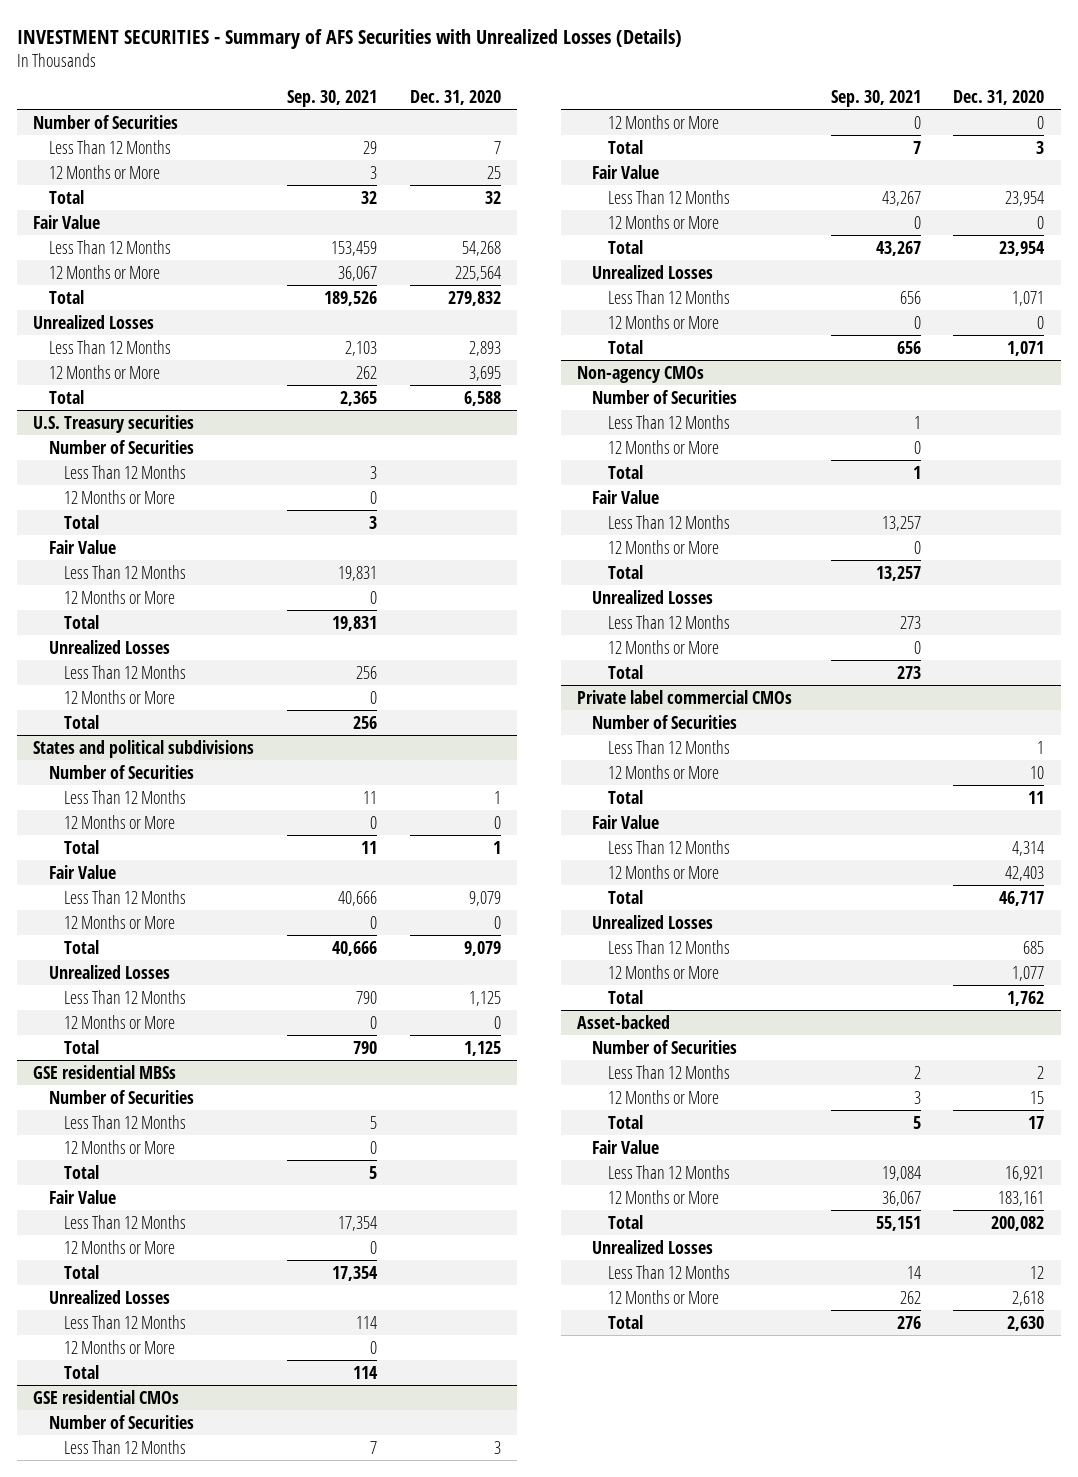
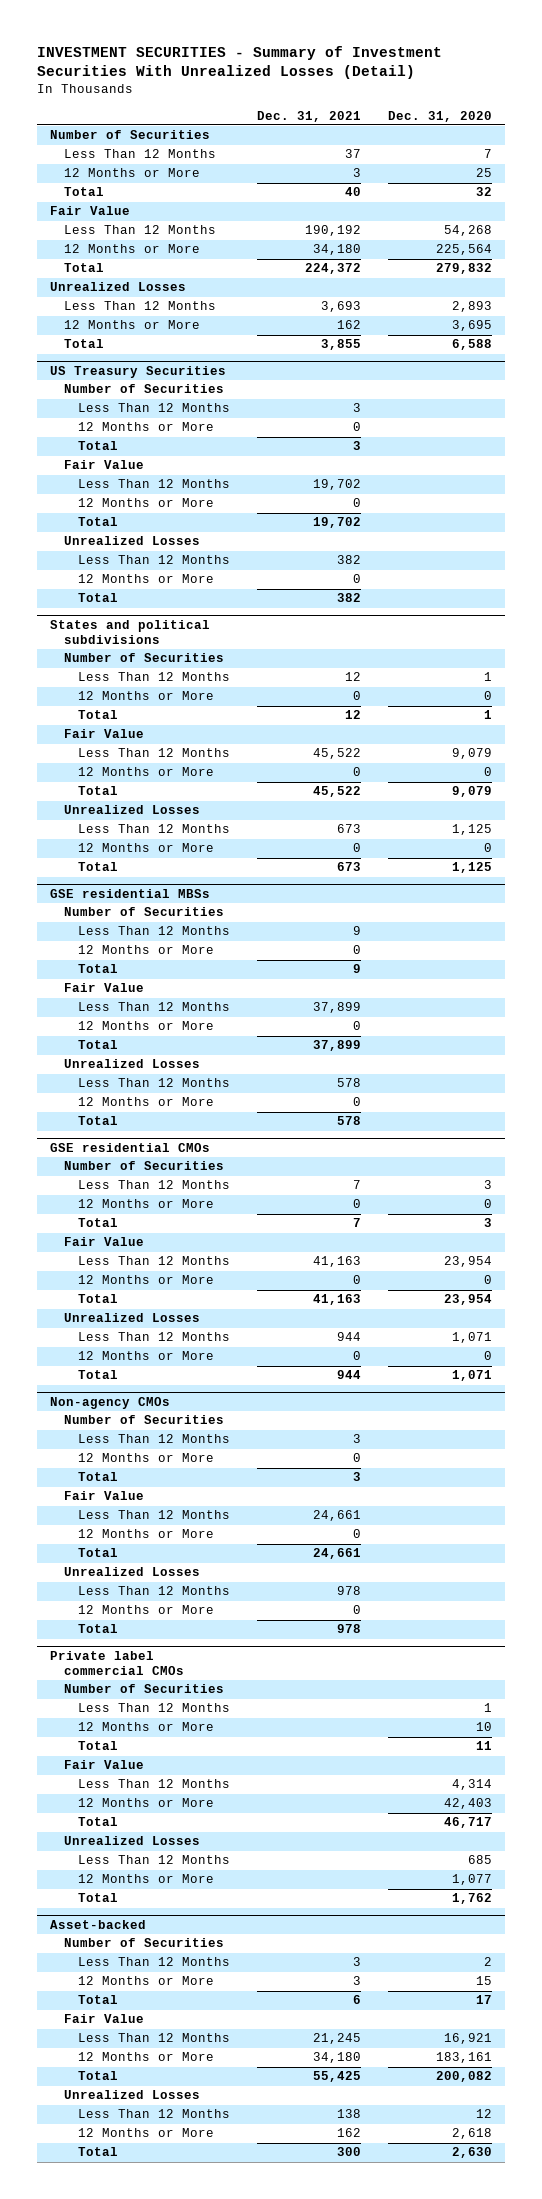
- INVESTMENT SECURITIES - Summary of AFS Securities with Unrealized Losses (Details)
+ INVESTMENT SECURITIES - Summary of Investment Securities With Unrealized Losses (Detail)
- | Sep. 30, 2021 | Dec. 31, 2020
+ | Dec. 31, 2021 | Dec. 31, 2020
- U.S. Treasury securities
+ US Treasury Securities

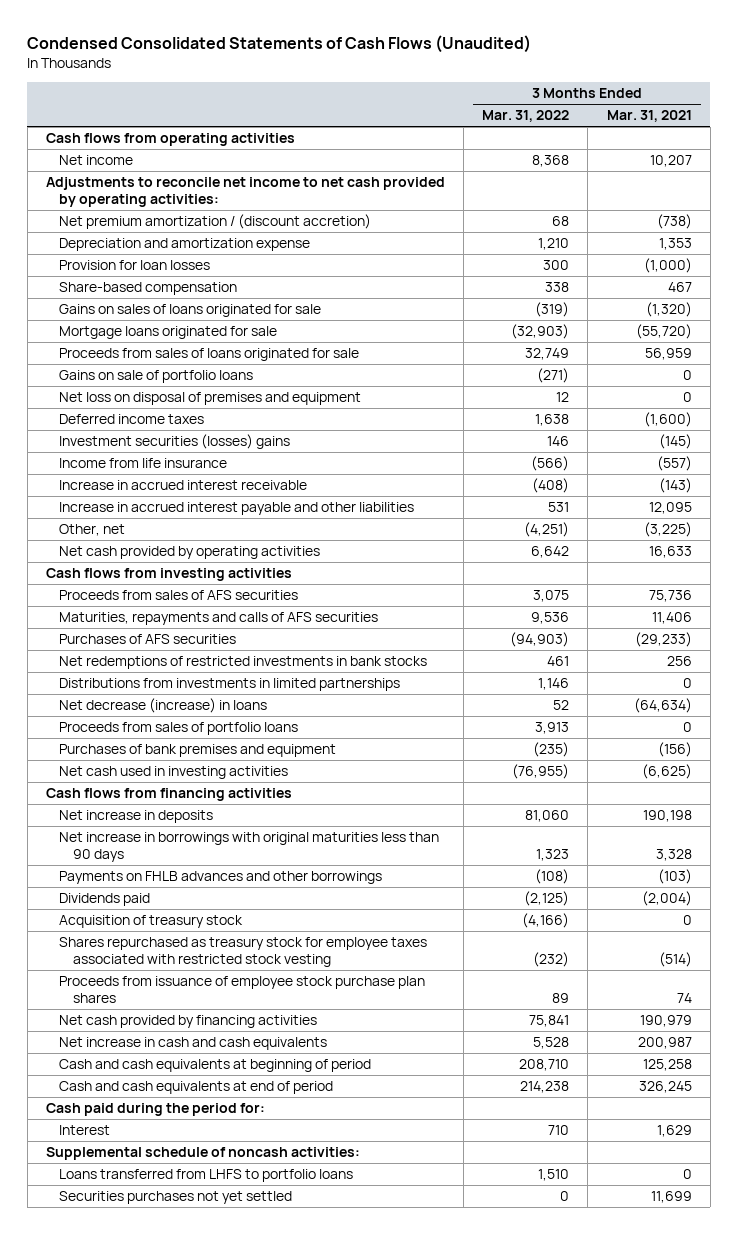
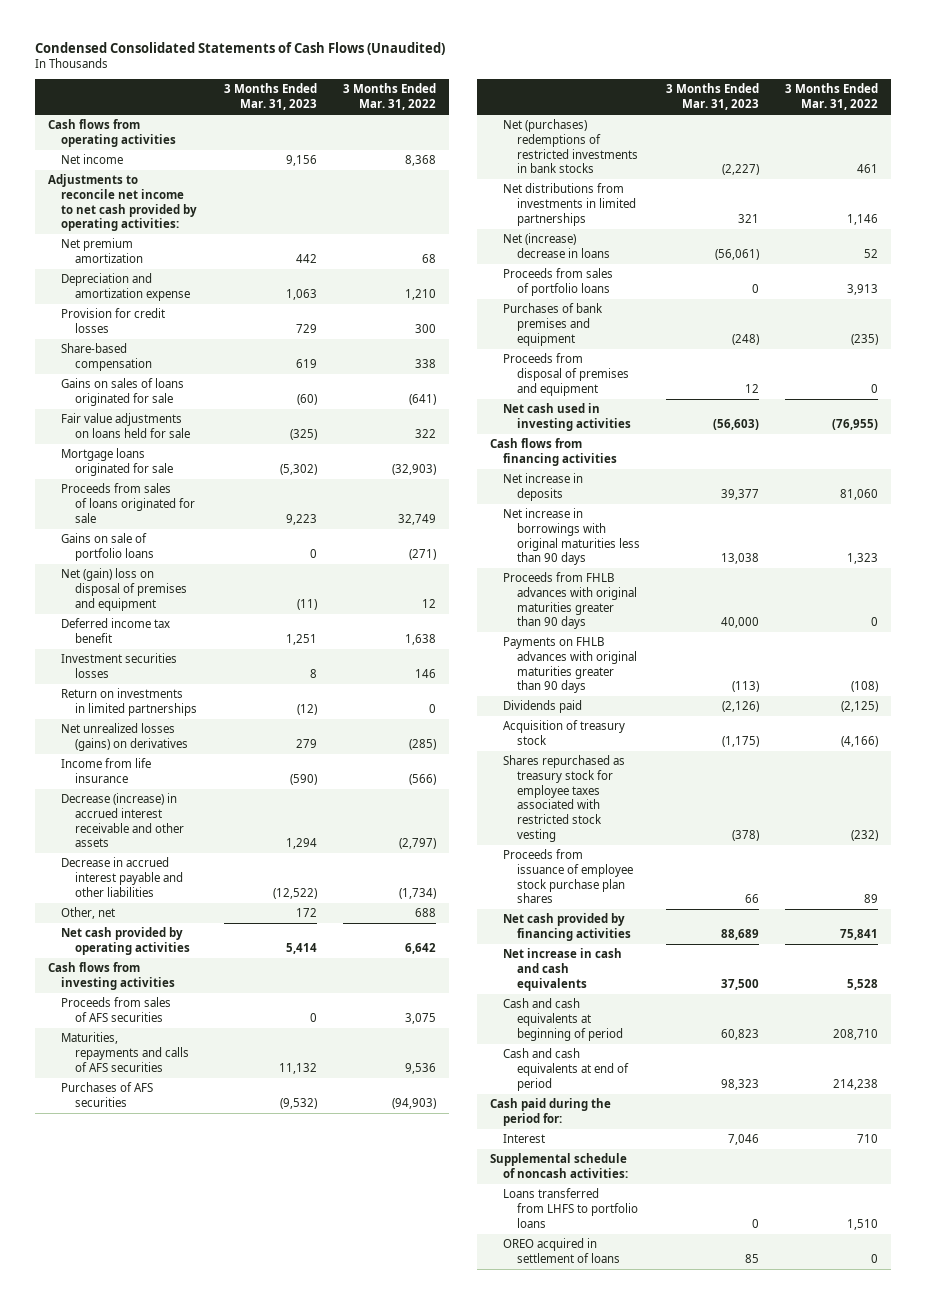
- | 3 Months Ended Mar. 31, 2022 | 3 Months Ended Mar. 31, 2021
+ | 3 Months Ended Mar. 31, 2023 | 3 Months Ended Mar. 31, 2022
- Net premium amortization / (discount accretion) | 68 | (738)
+ Net premium amortization | 442 | 68
- Provision for loan losses | 300 | (1,000)
+ Provision for credit losses | 729 | 300
- Gains on sales of loans originated for sale | (319) | (1,320)
+ Gains on sales of loans originated for sale | (60) | (641)
+ Fair value adjustments on loans held for sale | (325) | 322
- Net loss on disposal of premises and equipment | 12 | 0
- Deferred income taxes | 1,638 | (1,600)
- Investment securities (losses) gains | 146 | (145)
+ Net (gain) loss on disposal of premises and equipment | (11) | 12
+ Deferred income tax benefit | 1,251 | 1,638
+ Investment securities losses | 8 | 146
+ Return on investments in limited partnerships | (12) | 0
+ Net unrealized losses (gains) on derivatives | 279 | (285)
- Increase in accrued interest receivable | (408) | (143)
- Increase in accrued interest payable and other liabilities | 531 | 12,095
- Other, net | (4,251) | (3,225)
+ Decrease (increase) in accrued interest receivable and other assets | 1,294 | (2,797)
+ Decrease in accrued interest payable and other liabilities | (12,522) | (1,734)
+ Other, net | 172 | 688
- Net redemptions of restricted investments in bank stocks | 461 | 256
- Distributions from investments in limited partnerships | 1,146 | 0
- Net decrease (increase) in loans | 52 | (64,634)
+ Net (purchases) redemptions of restricted investments in bank stocks | (2,227) | 461
+ Net distributions from investments in limited partnerships | 321 | 1,146
+ Net (increase) decrease in loans | (56,061) | 52
+ Proceeds from disposal of premises and equipment | 12 | 0
- Payments on FHLB advances and other borrowings | (108) | (103)
+ Proceeds from FHLB advances with original maturities greater than 90 days | 40,000 | 0
+ Payments on FHLB advances with original maturities greater than 90 days | (113) | (108)
- Securities purchases not yet settled | 0 | 11,699
+ OREO acquired in settlement of loans | 85 | 0

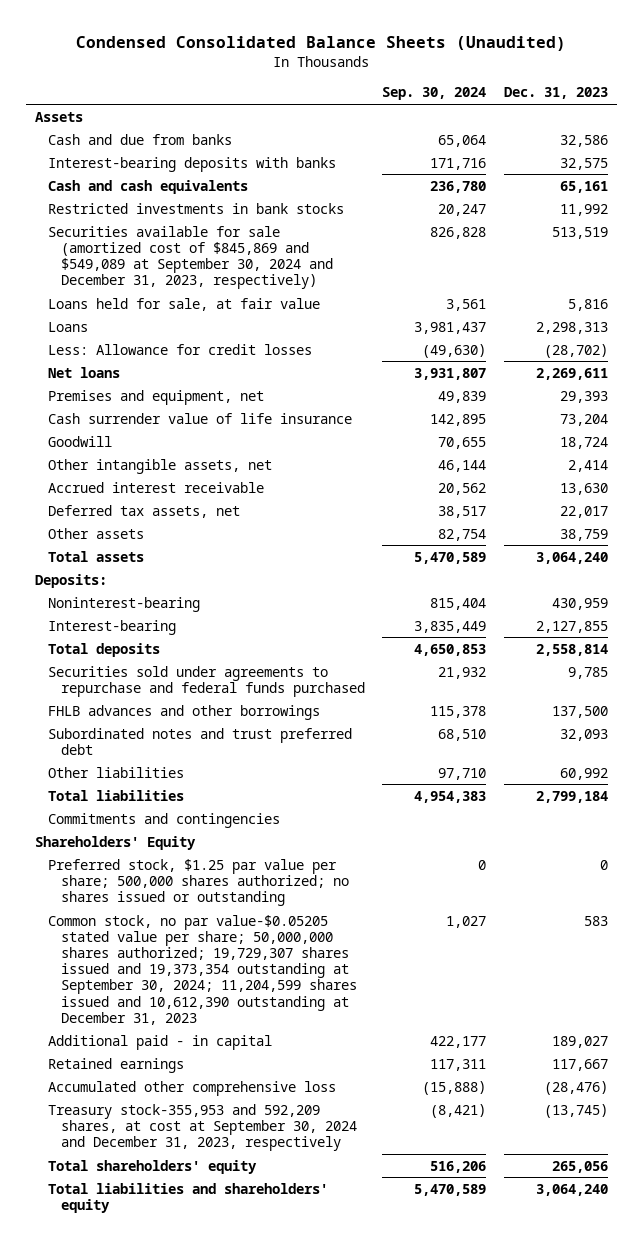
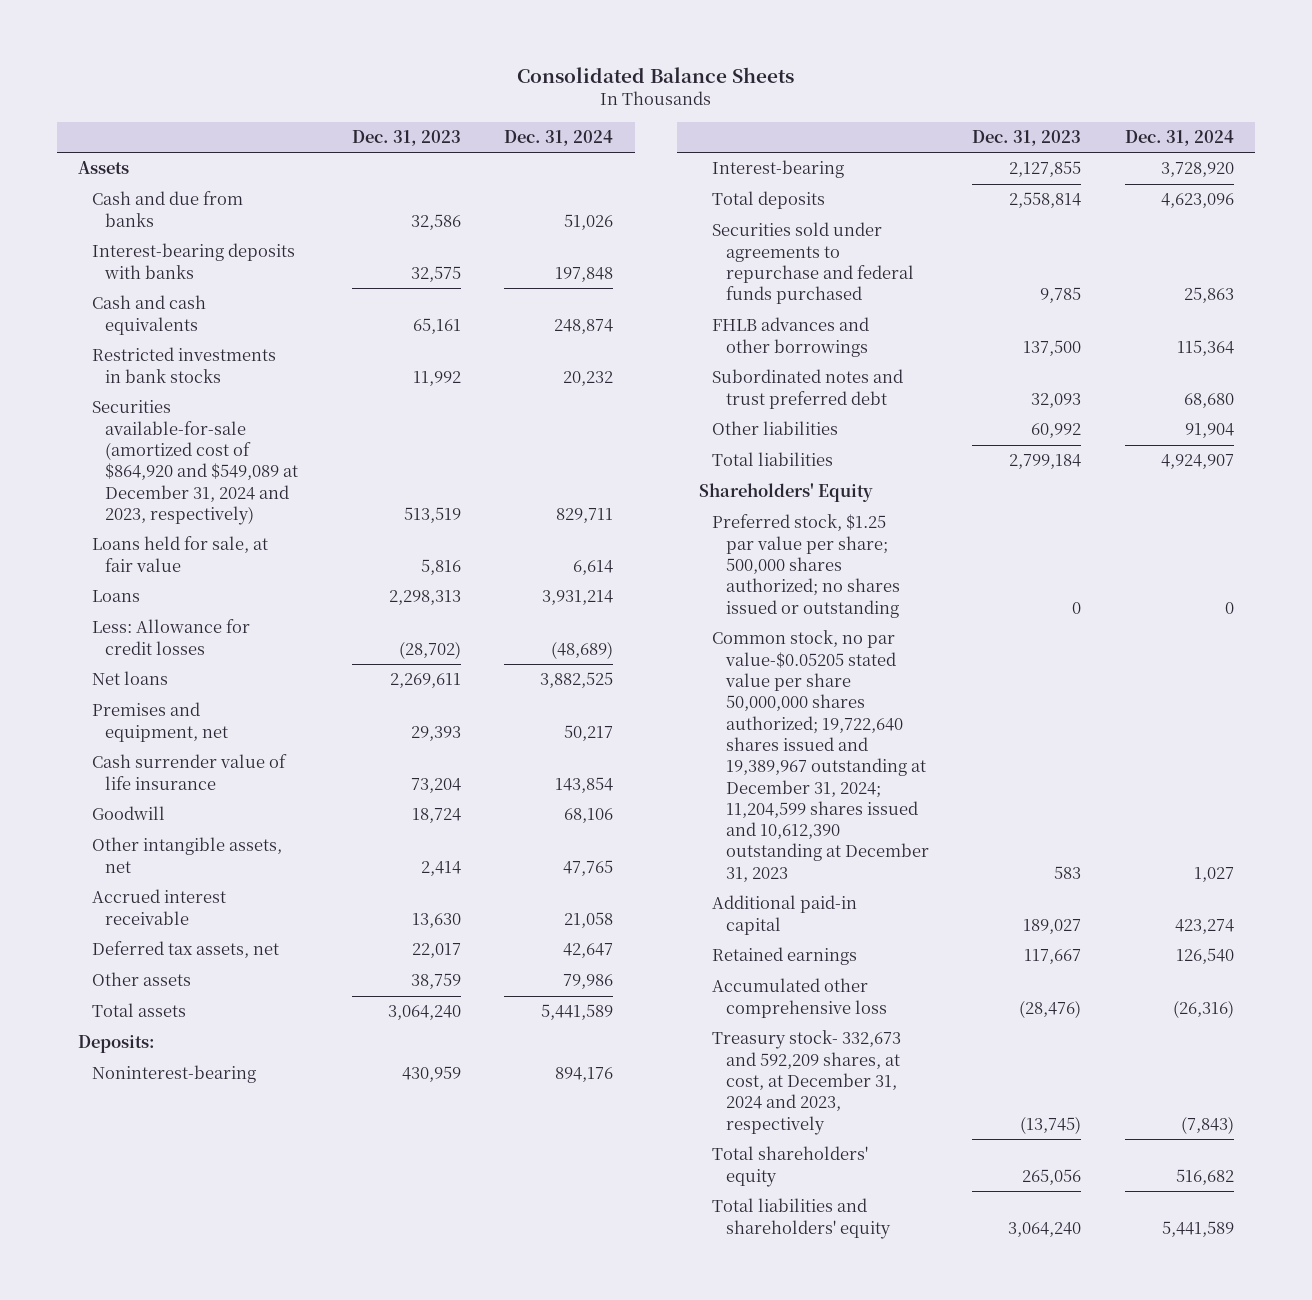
- Condensed Consolidated Balance Sheets (Unaudited)
+ Consolidated Balance Sheets
- | Sep. 30, 2024 | Dec. 31, 2023
+ | Dec. 31, 2023 | Dec. 31, 2024
- Securities available for sale (amortized cost of $845,869 and $549,089 at September 30, 2024 and December 31, 2023, respectively) | 826,828 | 513,519
+ Securities available-for-sale (amortized cost of $864,920 and $549,089 at December 31, 2024 and 2023, respectively) | 513,519 | 829,711
- Commitments and contingencies
- Common stock, no par value-$0.05205 stated value per share; 50,000,000 shares authorized; 19,729,307 shares issued and 19,373,354 outstanding at September 30, 2024; 11,204,599 shares issued and 10,612,390 outstanding at December 31, 2023 | 1,027 | 583
- Additional paid - in capital | 422,177 | 189,027
+ Common stock, no par value-$0.05205 stated value per share 50,000,000 shares authorized; 19,722,640 shares issued and 19,389,967 outstanding at December 31, 2024; 11,204,599 shares issued and 10,612,390 outstanding at December 31, 2023 | 583 | 1,027
+ Additional paid-in capital | 189,027 | 423,274
- Treasury stock-355,953 and 592,209 shares, at cost at September 30, 2024 and December 31, 2023, respectively | (8,421) | (13,745)
+ Treasury stock- 332,673 and 592,209 shares, at cost, at December 31, 2024 and 2023, respectively | (13,745) | (7,843)

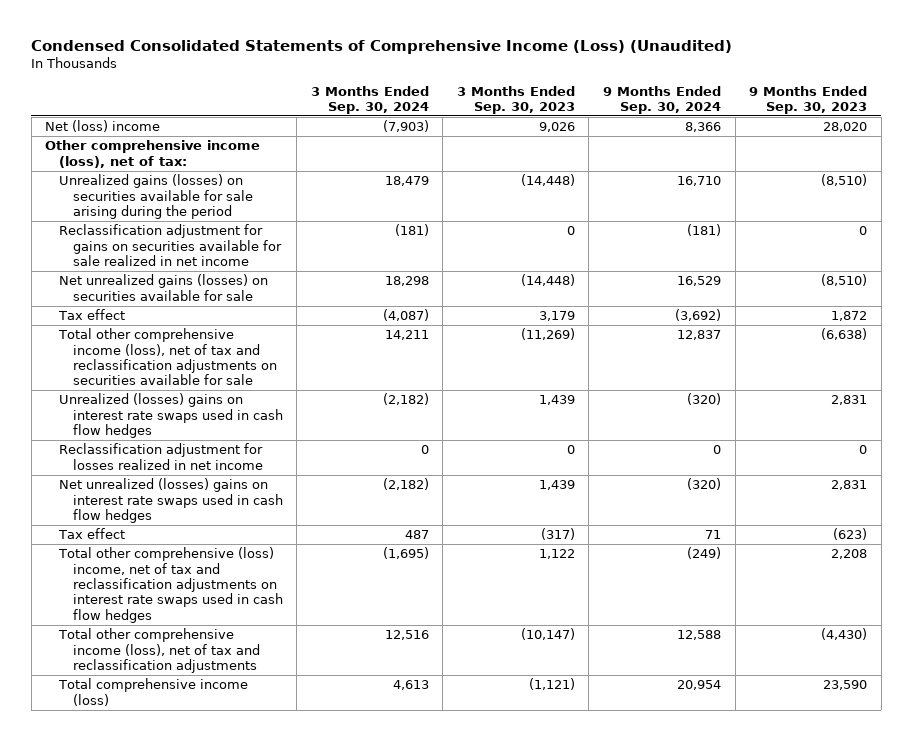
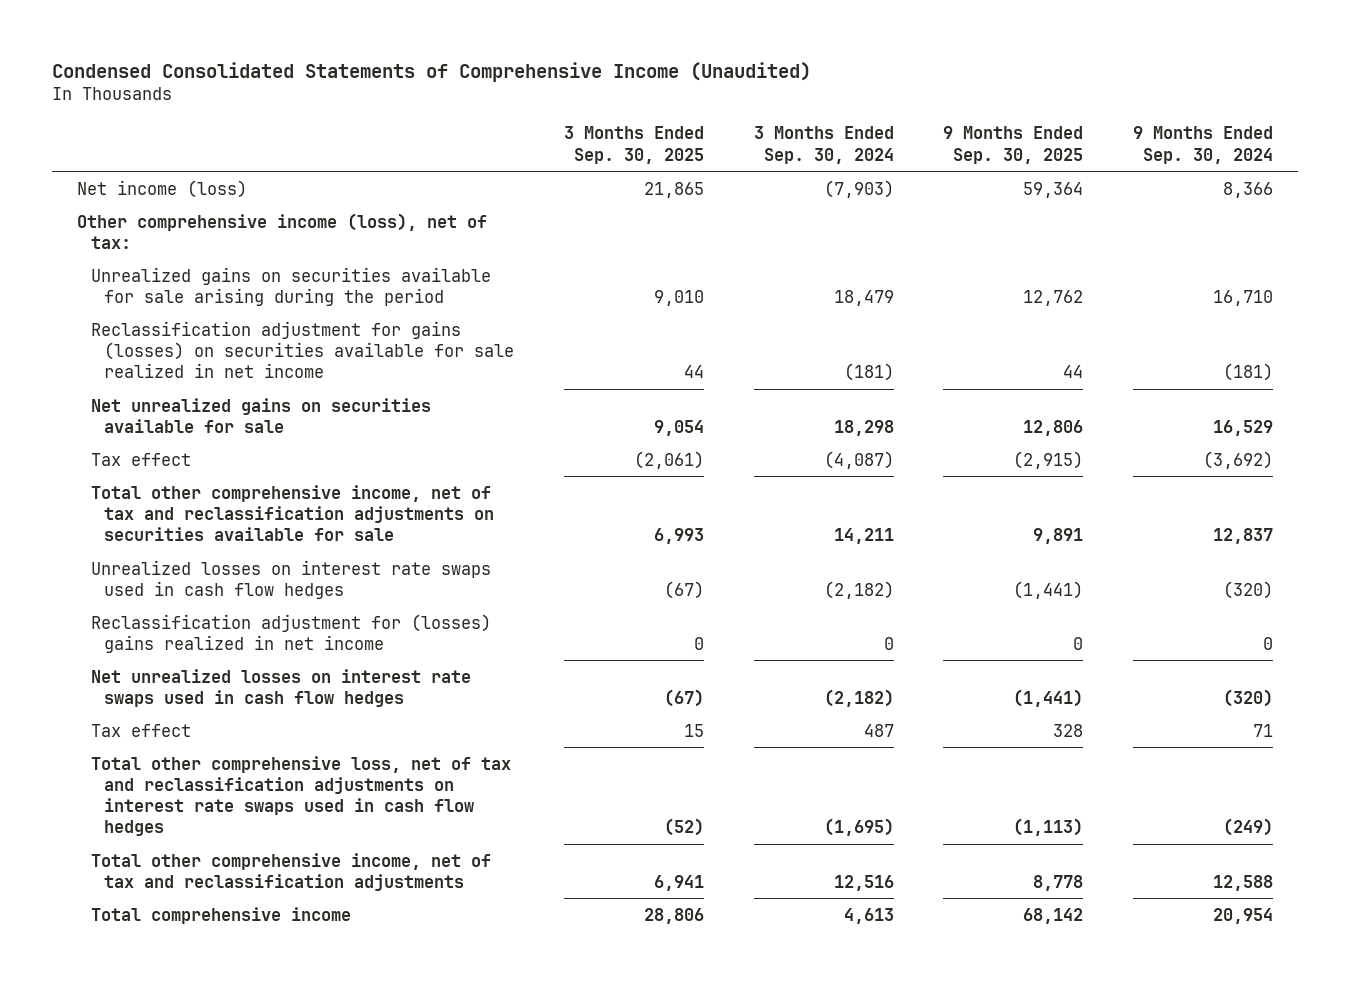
- Condensed Consolidated Statements of Comprehensive Income (Loss) (Unaudited)
+ Condensed Consolidated Statements of Comprehensive Income (Unaudited)
- | 3 Months Ended Sep. 30, 2024 | 3 Months Ended Sep. 30, 2023 | 9 Months Ended Sep. 30, 2024 | 9 Months Ended Sep. 30, 2023
+ | 3 Months Ended Sep. 30, 2025 | 3 Months Ended Sep. 30, 2024 | 9 Months Ended Sep. 30, 2025 | 9 Months Ended Sep. 30, 2024
- Net (loss) income | (7,903) | 9,026 | 8,366 | 28,020
+ Net income (loss) | 21,865 | (7,903) | 59,364 | 8,366
- Unrealized gains (losses) on securities available for sale arising during the period | 18,479 | (14,448) | 16,710 | (8,510)
- Reclassification adjustment for gains on securities available for sale realized in net income | (181) | 0 | (181) | 0
- Net unrealized gains (losses) on securities available for sale | 18,298 | (14,448) | 16,529 | (8,510)
+ Unrealized gains on securities available for sale arising during the period | 9,010 | 18,479 | 12,762 | 16,710
+ Reclassification adjustment for gains (losses) on securities available for sale realized in net income | 44 | (181) | 44 | (181)
+ Net unrealized gains on securities available for sale | 9,054 | 18,298 | 12,806 | 16,529
- Total other comprehensive income (loss), net of tax and reclassification adjustments on securities available for sale | 14,211 | (11,269) | 12,837 | (6,638)
- Unrealized (losses) gains on interest rate swaps used in cash flow hedges | (2,182) | 1,439 | (320) | 2,831
- Reclassification adjustment for losses realized in net income | 0 | 0 | 0 | 0
- Net unrealized (losses) gains on interest rate swaps used in cash flow hedges | (2,182) | 1,439 | (320) | 2,831
+ Total other comprehensive income, net of tax and reclassification adjustments on securities available for sale | 6,993 | 14,211 | 9,891 | 12,837
+ Unrealized losses on interest rate swaps used in cash flow hedges | (67) | (2,182) | (1,441) | (320)
+ Reclassification adjustment for (losses) gains realized in net income | 0 | 0 | 0 | 0
+ Net unrealized losses on interest rate swaps used in cash flow hedges | (67) | (2,182) | (1,441) | (320)
- Total other comprehensive (loss) income, net of tax and reclassification adjustments on interest rate swaps used in cash flow hedges | (1,695) | 1,122 | (249) | 2,208
- Total other comprehensive income (loss), net of tax and reclassification adjustments | 12,516 | (10,147) | 12,588 | (4,430)
- Total comprehensive income (loss) | 4,613 | (1,121) | 20,954 | 23,590
+ Total other comprehensive loss, net of tax and reclassification adjustments on interest rate swaps used in cash flow hedges | (52) | (1,695) | (1,113) | (249)
+ Total other comprehensive income, net of tax and reclassification adjustments | 6,941 | 12,516 | 8,778 | 12,588
+ Total comprehensive income | 28,806 | 4,613 | 68,142 | 20,954

